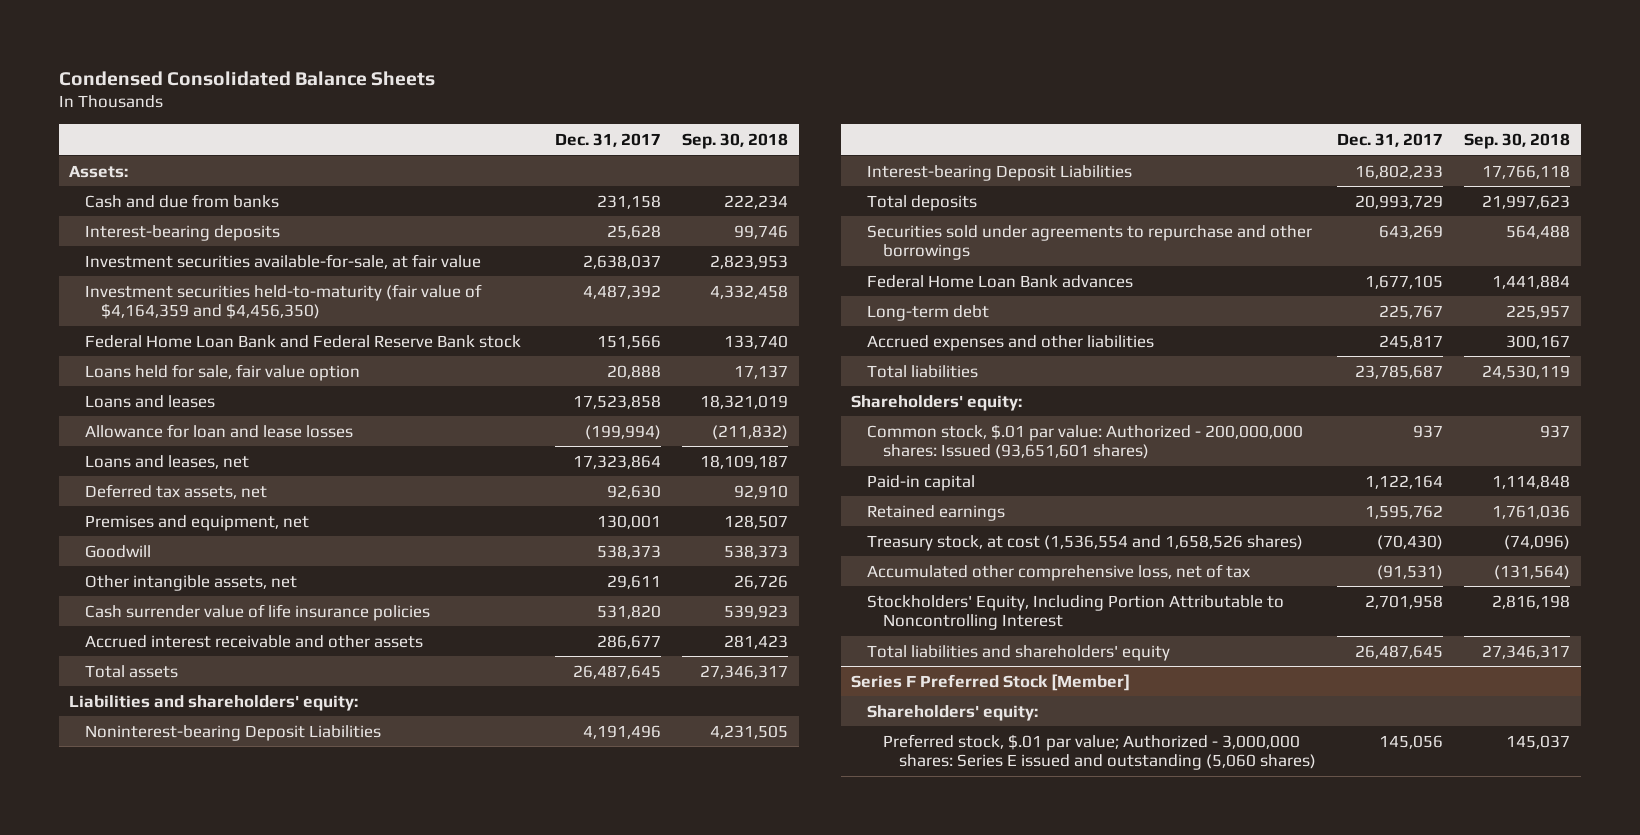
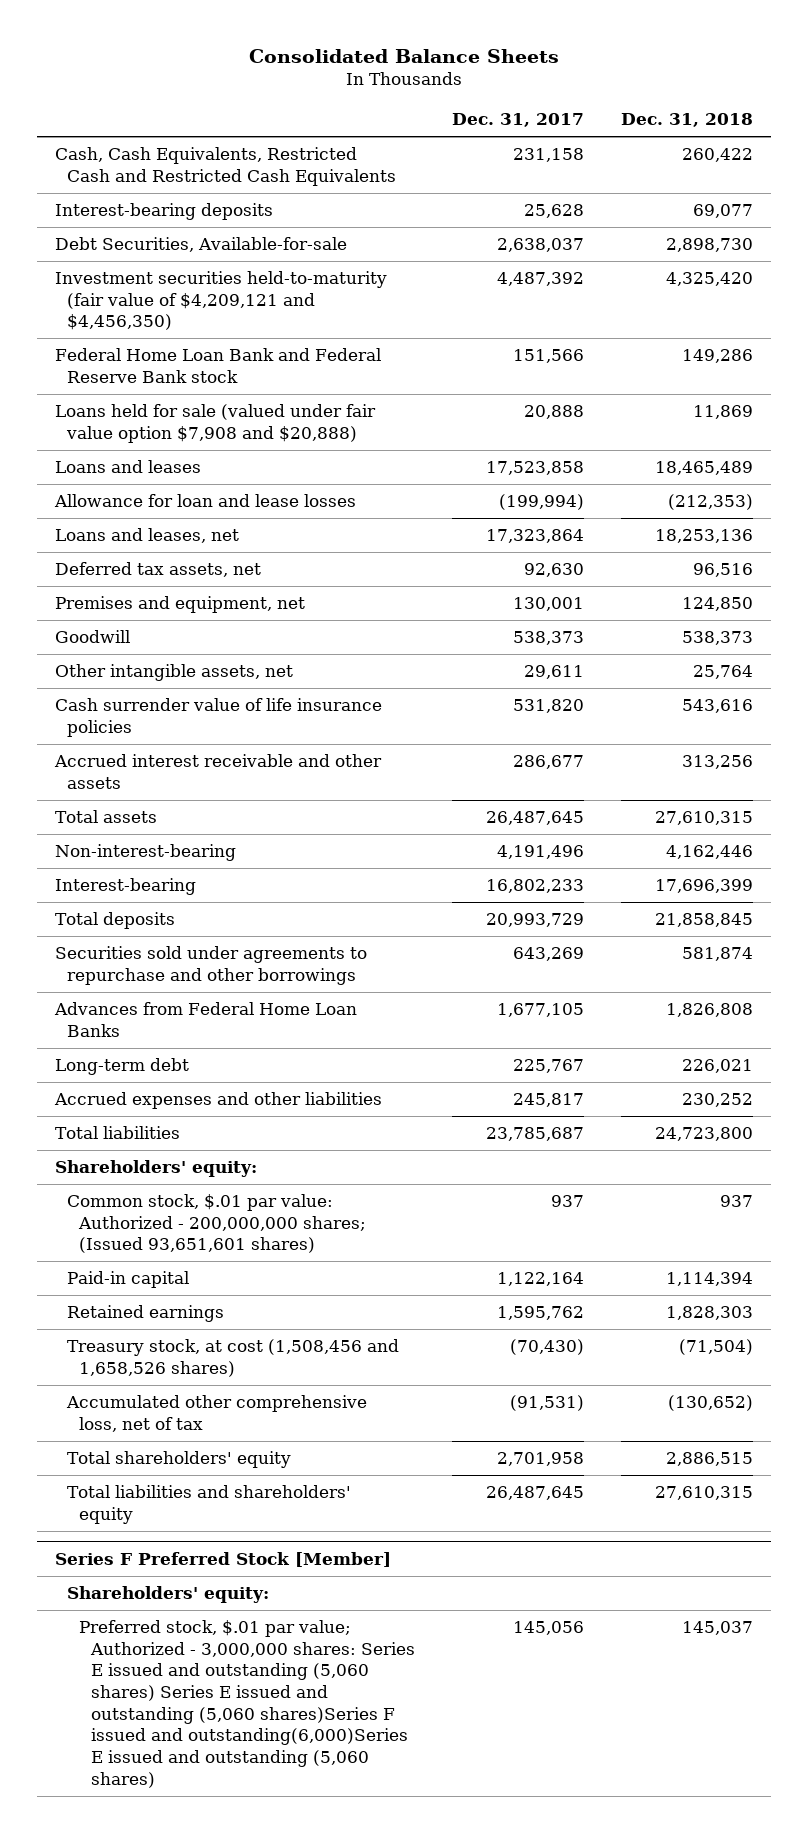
- Condensed Consolidated Balance Sheets
+ Consolidated Balance Sheets
- | Dec. 31, 2017 | Sep. 30, 2018
+ | Dec. 31, 2017 | Dec. 31, 2018
- Assets:
- Cash and due from banks | 231,158 | 222,234
+ Cash, Cash Equivalents, Restricted Cash and Restricted Cash Equivalents | 231,158 | 260,422
- Investment securities available-for-sale, at fair value | 2,638,037 | 2,823,953
- Investment securities held-to-maturity (fair value of $4,164,359 and $4,456,350) | 4,487,392 | 4,332,458
+ Debt Securities, Available-for-sale | 2,638,037 | 2,898,730
+ Investment securities held-to-maturity (fair value of $4,209,121 and $4,456,350) | 4,487,392 | 4,325,420
- Loans held for sale, fair value option | 20,888 | 17,137
+ Loans held for sale (valued under fair value option $7,908 and $20,888) | 20,888 | 11,869
- Liabilities and shareholders' equity:
- Noninterest-bearing Deposit Liabilities | 4,191,496 | 4,231,505
- Interest-bearing Deposit Liabilities | 16,802,233 | 17,766,118
+ Non-interest-bearing | 4,191,496 | 4,162,446
+ Interest-bearing | 16,802,233 | 17,696,399
- Federal Home Loan Bank advances | 1,677,105 | 1,441,884
+ Advances from Federal Home Loan Banks | 1,677,105 | 1,826,808
- Common stock, $.01 par value: Authorized - 200,000,000 shares: Issued (93,651,601 shares) | 937 | 937
+ Common stock, $.01 par value: Authorized - 200,000,000 shares; (Issued 93,651,601 shares) | 937 | 937
- Treasury stock, at cost (1,536,554 and 1,658,526 shares) | (70,430) | (74,096)
+ Treasury stock, at cost (1,508,456 and 1,658,526 shares) | (70,430) | (71,504)
- Stockholders' Equity, Including Portion Attributable to Noncontrolling Interest | 2,701,958 | 2,816,198
+ Total shareholders' equity | 2,701,958 | 2,886,515
@ Series F Preferred Stock [Member]
- Preferred stock, $.01 par value; Authorized - 3,000,000 shares: Series E issued and outstanding (5,060 shares) | 145,056 | 145,037
+ Preferred stock, $.01 par value; Authorized - 3,000,000 shares: Series E issued and outstanding (5,060 shares) Series E issued and outstanding (5,060 shares)Series F issued and outstanding(6,000)Series E issued and outstanding (5,060 shares) | 145,056 | 145,037

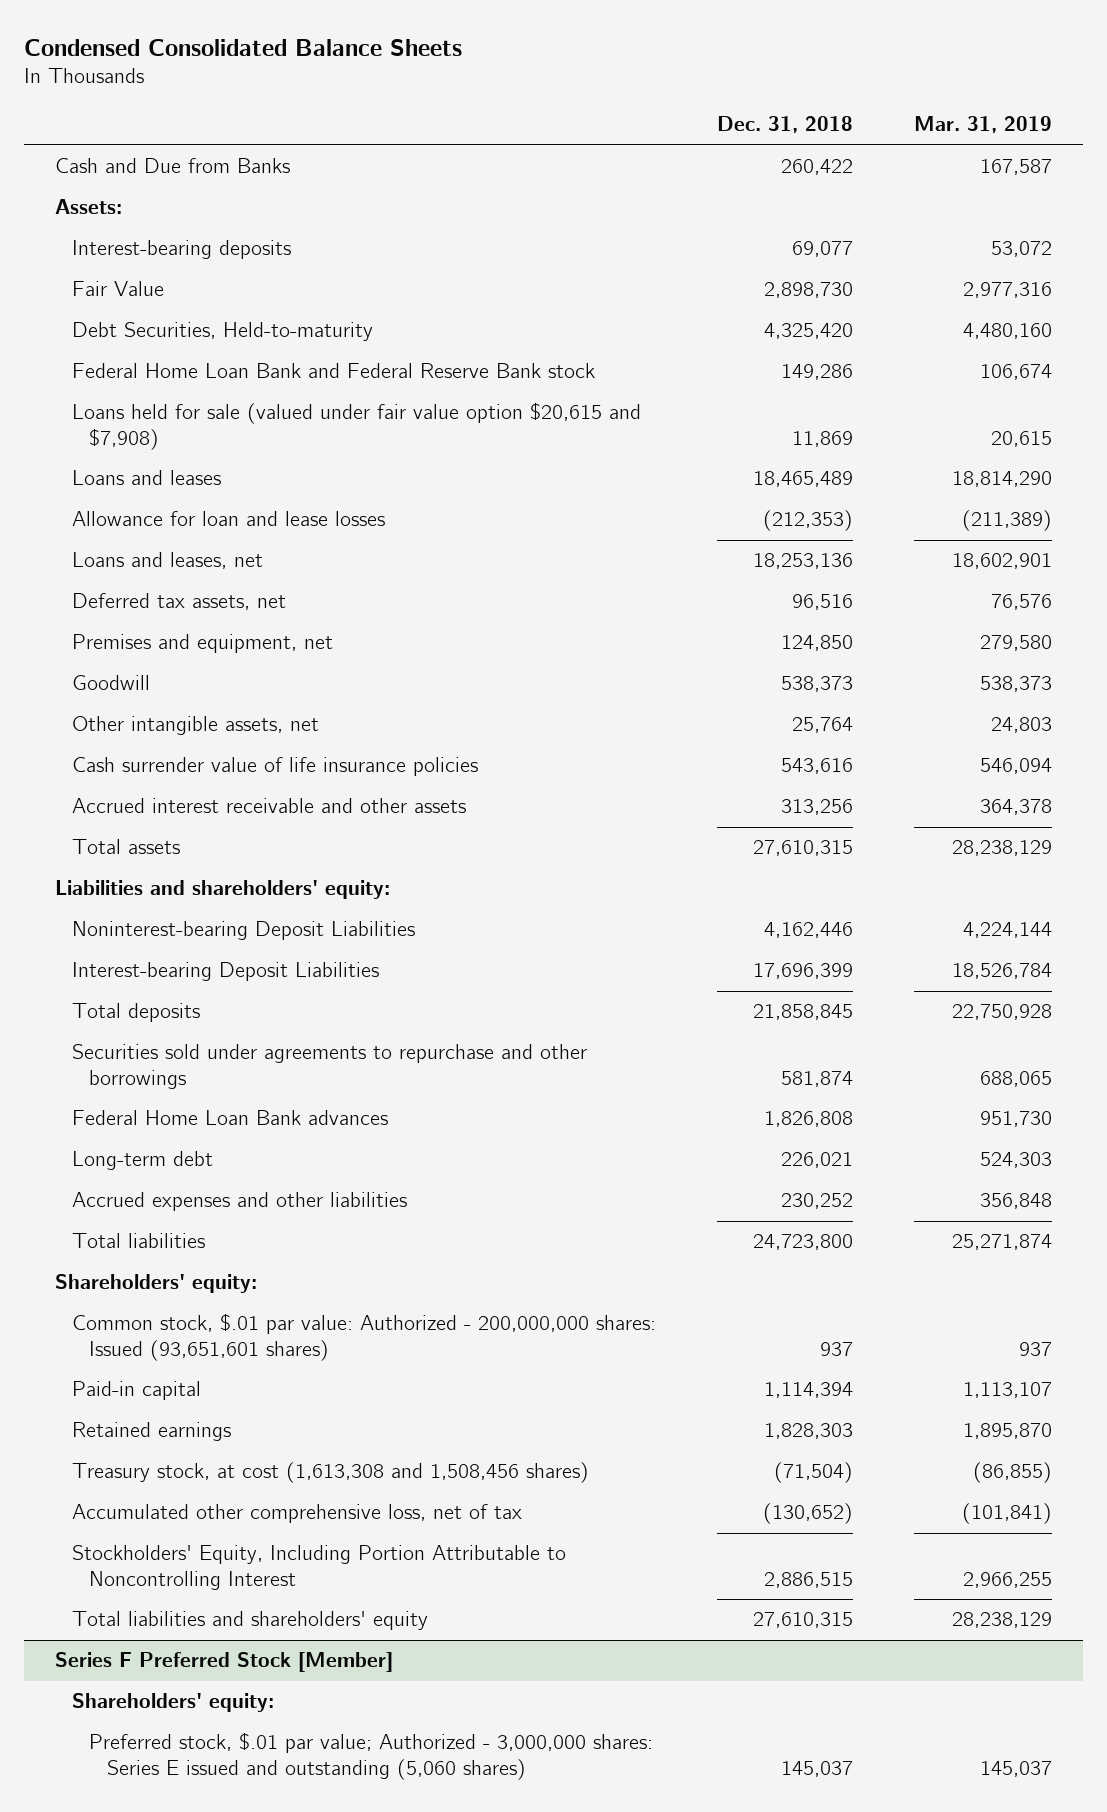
- Consolidated Balance Sheets
+ Condensed Consolidated Balance Sheets
- | Dec. 31, 2017 | Dec. 31, 2018
+ | Dec. 31, 2018 | Mar. 31, 2019
- Cash, Cash Equivalents, Restricted Cash and Restricted Cash Equivalents | 231,158 | 260,422
+ Cash and Due from Banks | 260,422 | 167,587
+ Assets:
- Debt Securities, Available-for-sale | 2,638,037 | 2,898,730
- Investment securities held-to-maturity (fair value of $4,209,121 and $4,456,350) | 4,487,392 | 4,325,420
+ Fair Value | 2,898,730 | 2,977,316
+ Debt Securities, Held-to-maturity | 4,325,420 | 4,480,160
- Loans held for sale (valued under fair value option $7,908 and $20,888) | 20,888 | 11,869
+ Loans held for sale (valued under fair value option $20,615 and $7,908) | 11,869 | 20,615
- Non-interest-bearing | 4,191,496 | 4,162,446
- Interest-bearing | 16,802,233 | 17,696,399
+ Liabilities and shareholders' equity:
+ Noninterest-bearing Deposit Liabilities | 4,162,446 | 4,224,144
+ Interest-bearing Deposit Liabilities | 17,696,399 | 18,526,784
- Advances from Federal Home Loan Banks | 1,677,105 | 1,826,808
+ Federal Home Loan Bank advances | 1,826,808 | 951,730
- Common stock, $.01 par value: Authorized - 200,000,000 shares; (Issued 93,651,601 shares) | 937 | 937
+ Common stock, $.01 par value: Authorized - 200,000,000 shares: Issued (93,651,601 shares) | 937 | 937
- Treasury stock, at cost (1,508,456 and 1,658,526 shares) | (70,430) | (71,504)
+ Treasury stock, at cost (1,613,308 and 1,508,456 shares) | (71,504) | (86,855)
- Total shareholders' equity | 2,701,958 | 2,886,515
+ Stockholders' Equity, Including Portion Attributable to Noncontrolling Interest | 2,886,515 | 2,966,255
@ Series F Preferred Stock [Member]
- Preferred stock, $.01 par value; Authorized - 3,000,000 shares: Series E issued and outstanding (5,060 shares) Series E issued and outstanding (5,060 shares)Series F issued and outstanding(6,000)Series E issued and outstanding (5,060 shares) | 145,056 | 145,037
+ Preferred stock, $.01 par value; Authorized - 3,000,000 shares: Series E issued and outstanding (5,060 shares) | 145,037 | 145,037

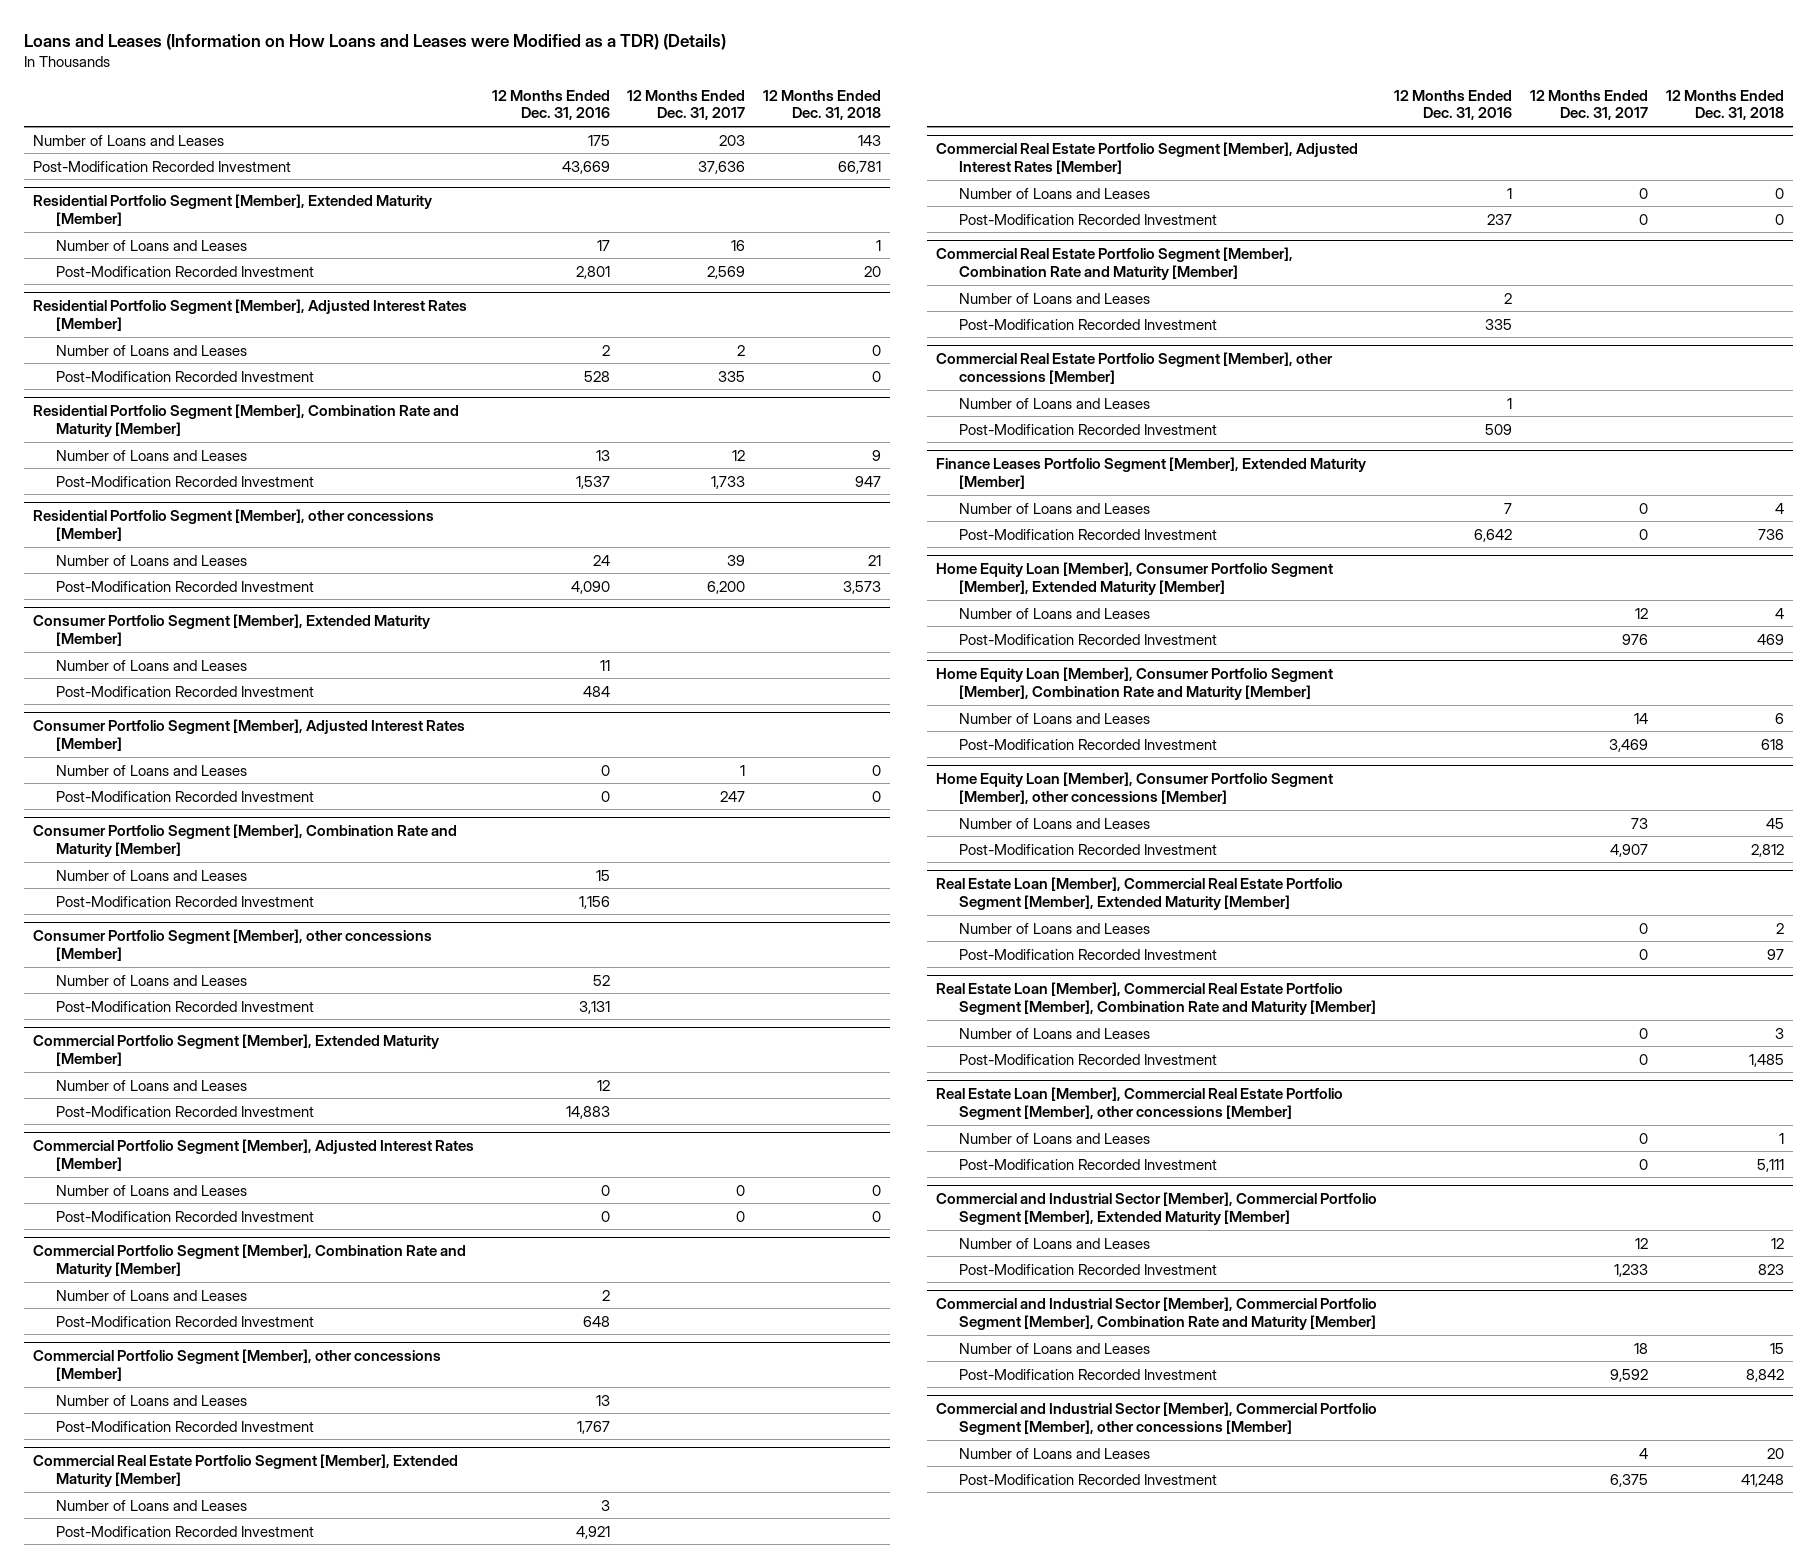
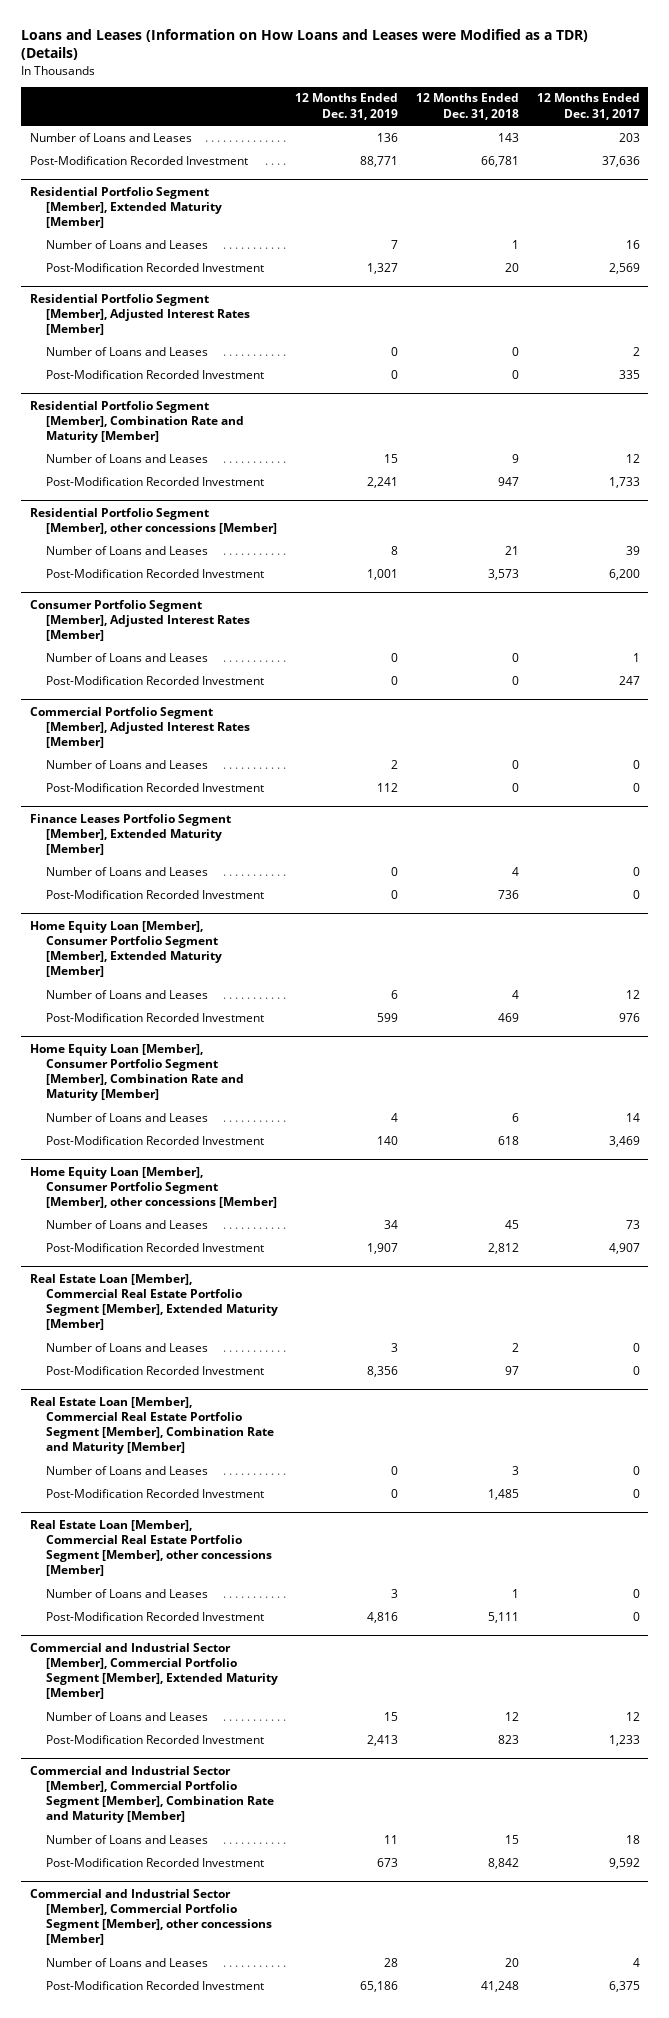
- | 12 Months Ended Dec. 31, 2016 | 12 Months Ended Dec. 31, 2017 | 12 Months Ended Dec. 31, 2018
+ | 12 Months Ended Dec. 31, 2019 | 12 Months Ended Dec. 31, 2018 | 12 Months Ended Dec. 31, 2017
- Consumer Portfolio Segment [Member], Extended Maturity [Member]
- Number of Loans and Leases | 11 | |
- Post-Modification Recorded Investment | 484 | |
- Consumer Portfolio Segment [Member], Combination Rate and Maturity [Member]
- Number of Loans and Leases | 15 | |
- Post-Modification Recorded Investment | 1,156 | |
- Consumer Portfolio Segment [Member], other concessions [Member]
- Number of Loans and Leases | 52 | |
- Post-Modification Recorded Investment | 3,131 | |
- Commercial Portfolio Segment [Member], Extended Maturity [Member]
- Number of Loans and Leases | 12 | |
- Post-Modification Recorded Investment | 14,883 | |
- Commercial Portfolio Segment [Member], Combination Rate and Maturity [Member]
- Number of Loans and Leases | 2 | |
- Post-Modification Recorded Investment | 648 | |
- Commercial Portfolio Segment [Member], other concessions [Member]
- Number of Loans and Leases | 13 | |
- Post-Modification Recorded Investment | 1,767 | |
- Commercial Real Estate Portfolio Segment [Member], Extended Maturity [Member]
- Number of Loans and Leases | 3 | |
- Post-Modification Recorded Investment | 4,921 | |
- Commercial Real Estate Portfolio Segment [Member], Adjusted Interest Rates [Member]
- Number of Loans and Leases | 1 | 0 | 0
- Post-Modification Recorded Investment | 237 | 0 | 0
- Commercial Real Estate Portfolio Segment [Member], Combination Rate and Maturity [Member]
- Number of Loans and Leases | 2 | |
- Post-Modification Recorded Investment | 335 | |
- Commercial Real Estate Portfolio Segment [Member], other concessions [Member]
- Number of Loans and Leases | 1 | |
- Post-Modification Recorded Investment | 509 | |

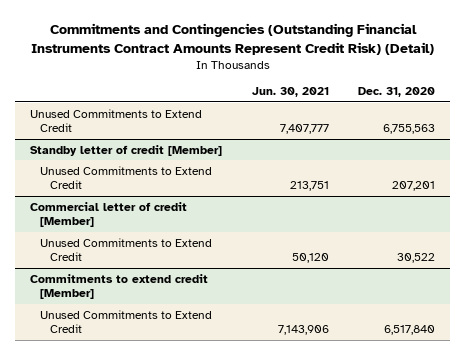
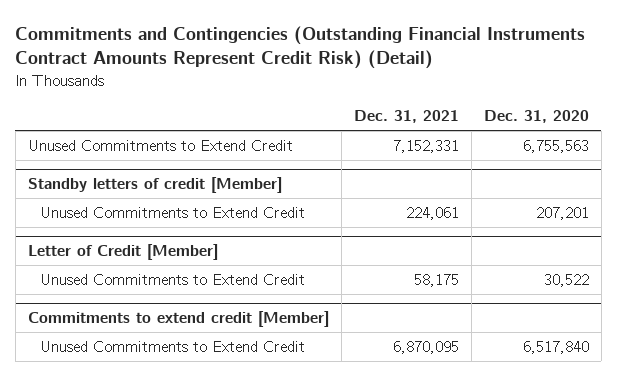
- | Jun. 30, 2021 | Dec. 31, 2020
+ | Dec. 31, 2021 | Dec. 31, 2020
- Standby letter of credit [Member]
+ Standby letters of credit [Member]
- Commercial letter of credit [Member]
+ Letter of Credit [Member]

